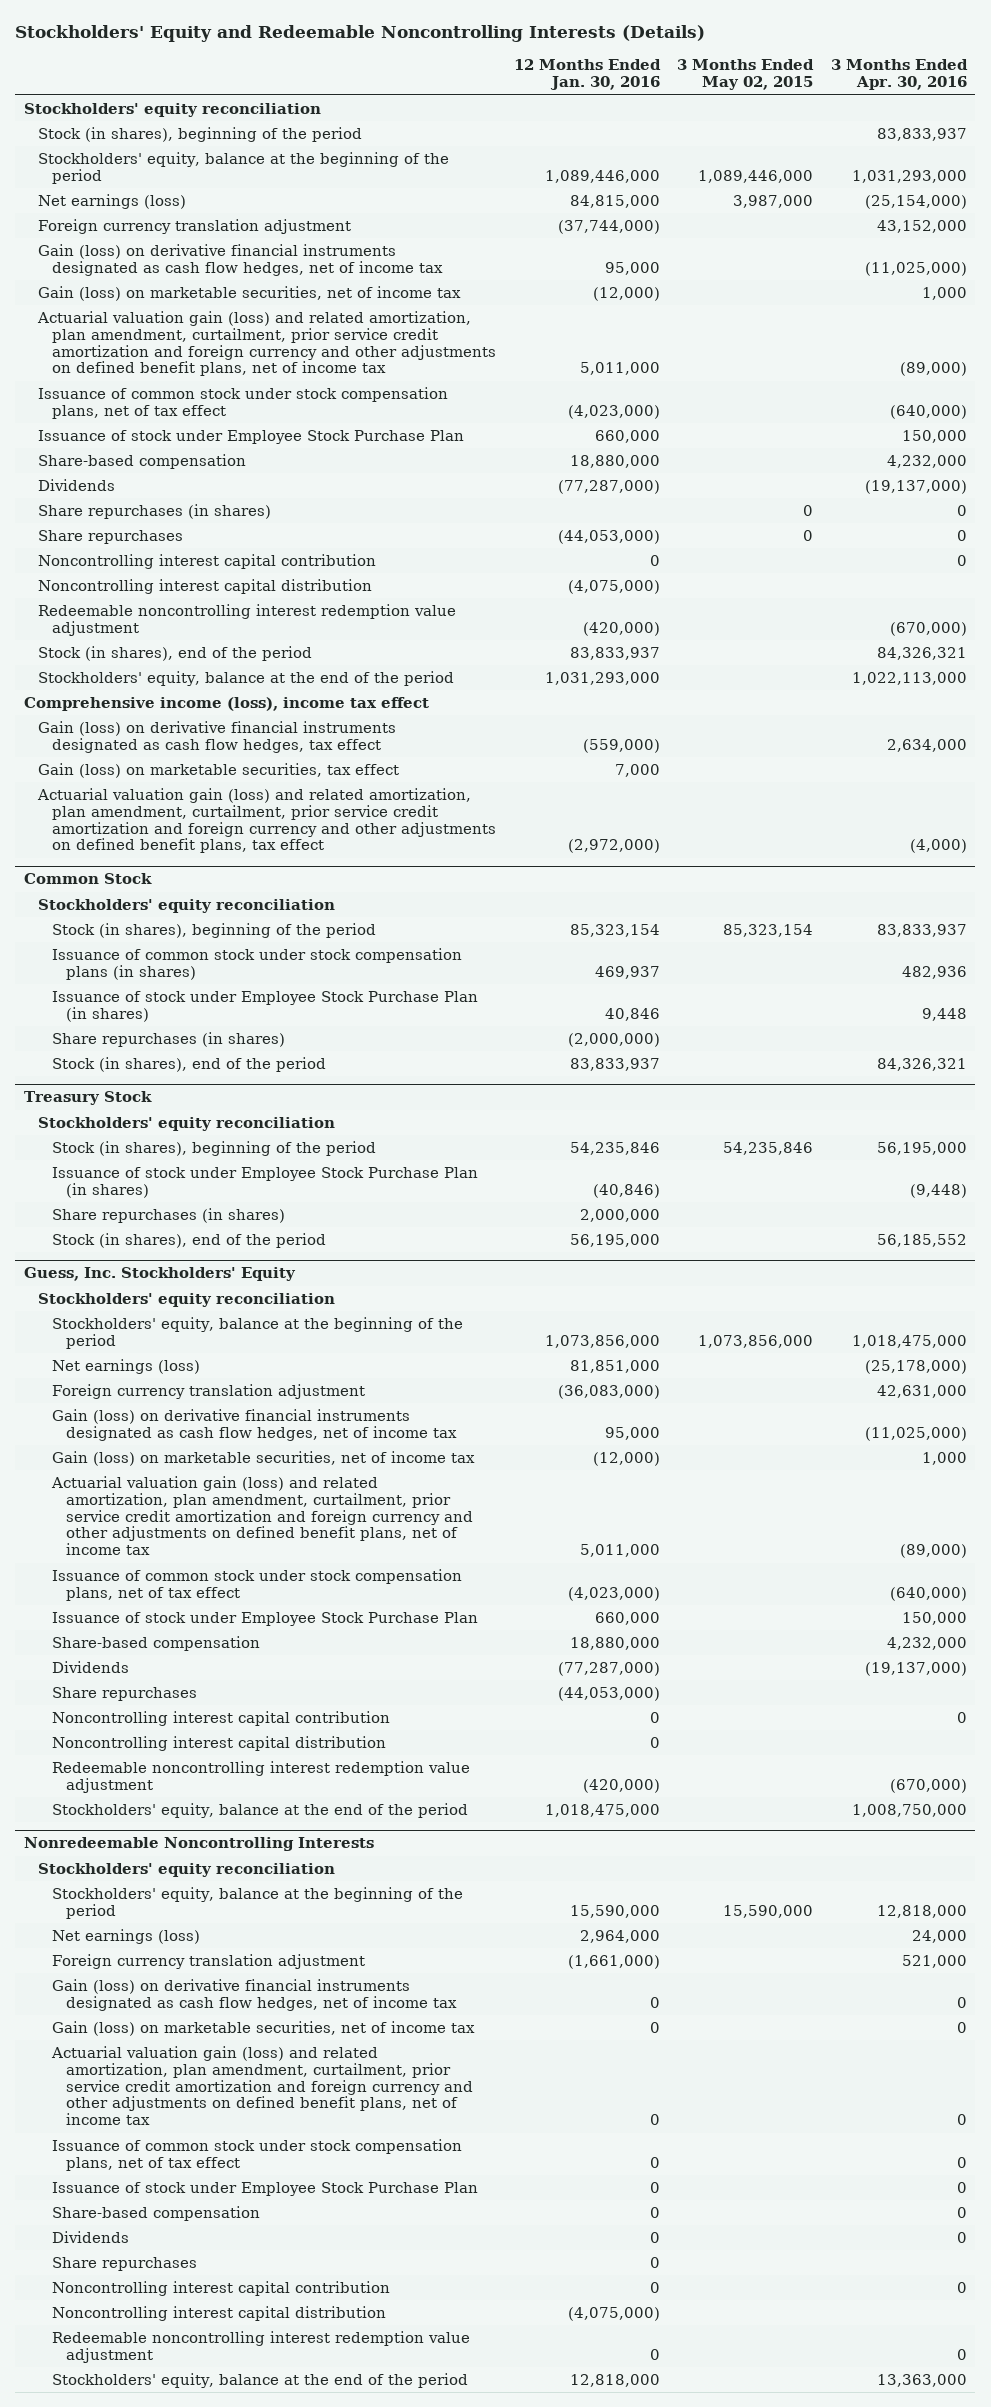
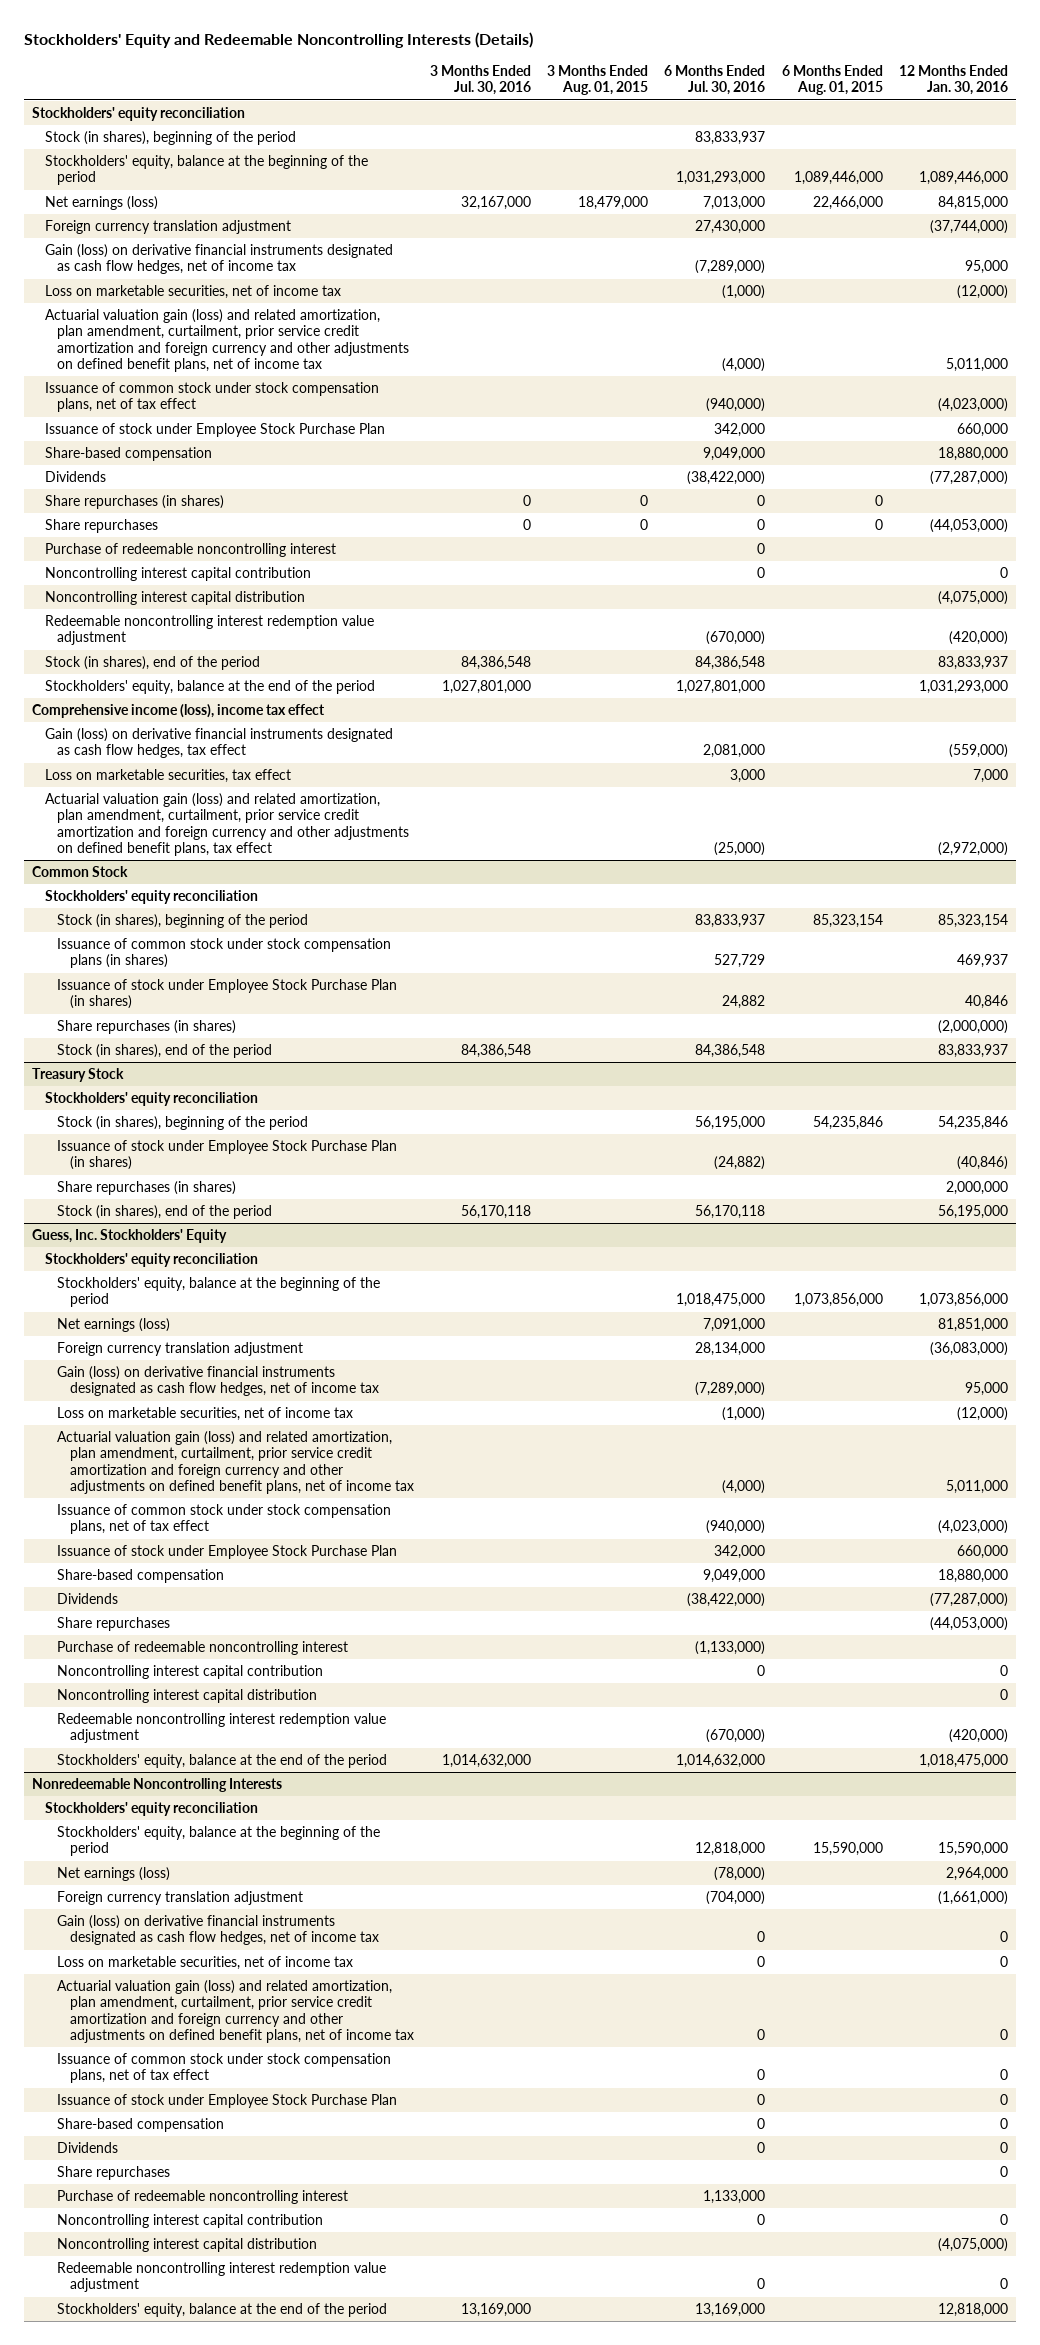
- | 12 Months Ended Jan. 30, 2016 | 3 Months Ended May 02, 2015 | 3 Months Ended Apr. 30, 2016
+ | 3 Months Ended Jul. 30, 2016 | 3 Months Ended Aug. 01, 2015 | 6 Months Ended Jul. 30, 2016 | 6 Months Ended Aug. 01, 2015 | 12 Months Ended Jan. 30, 2016
- Gain (loss) on marketable securities, net of income tax | (12,000) | | 1,000
+ Loss on marketable securities, net of income tax | | | (1,000) | | (12,000)
+ Purchase of redeemable noncontrolling interest | | | 0 | |
- Gain (loss) on marketable securities, tax effect | 7,000 | |
+ Loss on marketable securities, tax effect | | | 3,000 | | 7,000
@ Guess, Inc. Stockholders' Equity
- Gain (loss) on marketable securities, net of income tax | (12,000) | | 1,000
+ Loss on marketable securities, net of income tax | | | (1,000) | | (12,000)
+ Purchase of redeemable noncontrolling interest | | | (1,133,000) | |
@ Nonredeemable Noncontrolling Interests
- Gain (loss) on marketable securities, net of income tax | 0 | | 0
+ Loss on marketable securities, net of income tax | | | 0 | | 0
+ Purchase of redeemable noncontrolling interest | | | 1,133,000 | |

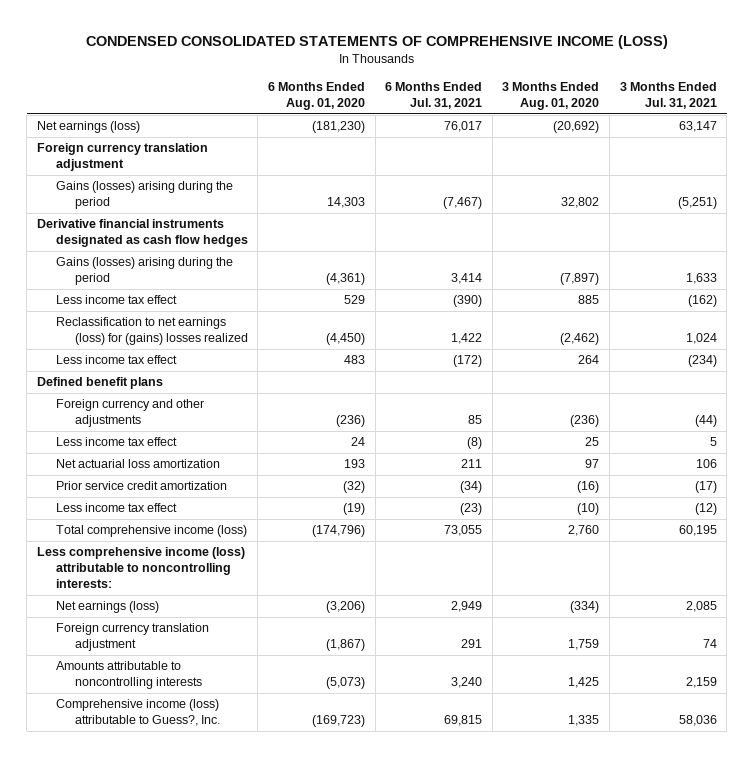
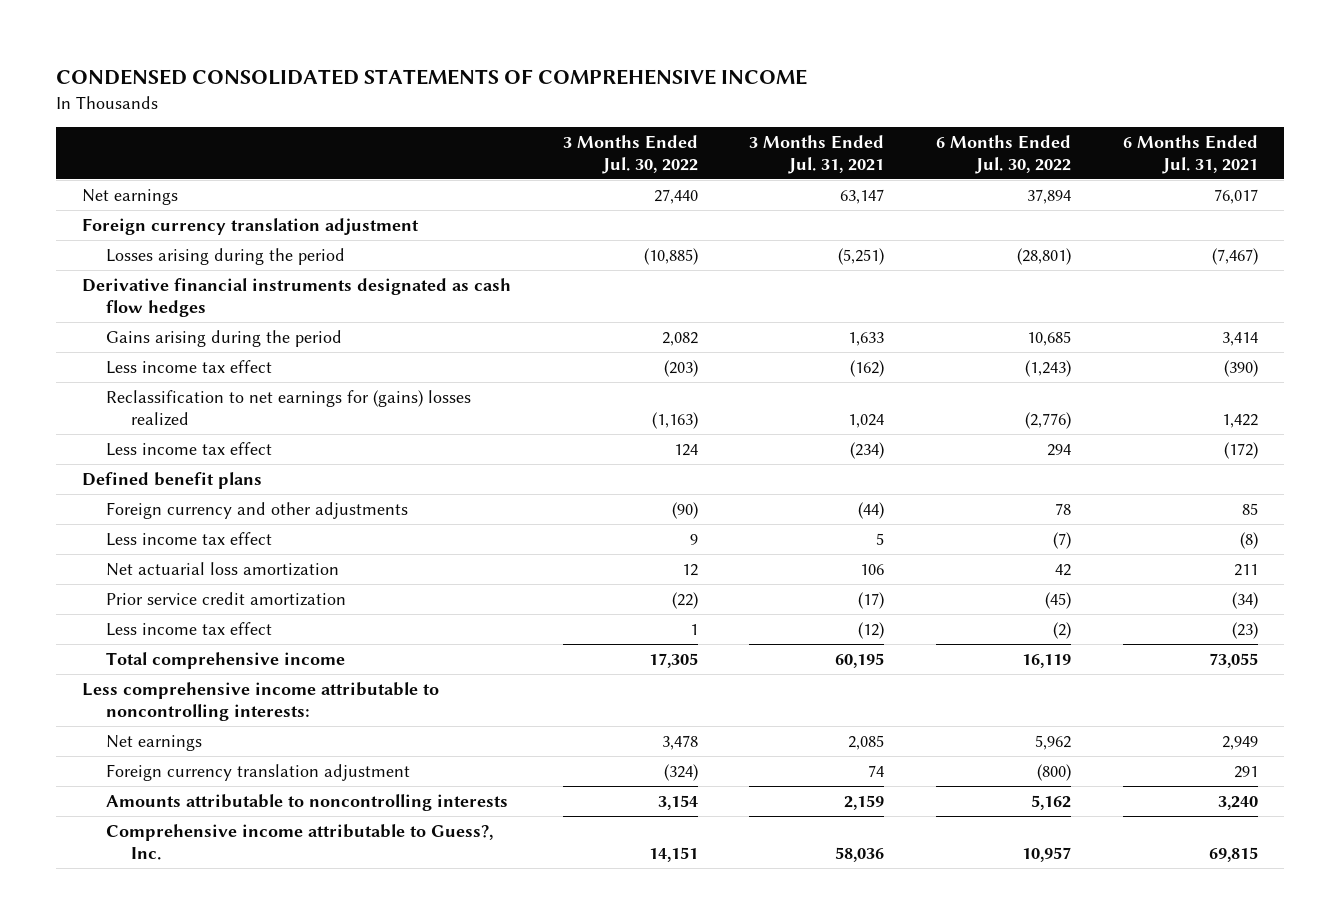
- CONDENSED CONSOLIDATED STATEMENTS OF COMPREHENSIVE INCOME (LOSS)
+ CONDENSED CONSOLIDATED STATEMENTS OF COMPREHENSIVE INCOME
- | 6 Months Ended Aug. 01, 2020 | 6 Months Ended Jul. 31, 2021 | 3 Months Ended Aug. 01, 2020 | 3 Months Ended Jul. 31, 2021
+ | 3 Months Ended Jul. 30, 2022 | 3 Months Ended Jul. 31, 2021 | 6 Months Ended Jul. 30, 2022 | 6 Months Ended Jul. 31, 2021
- Net earnings (loss) | (181,230) | 76,017 | (20,692) | 63,147
+ Net earnings | 27,440 | 63,147 | 37,894 | 76,017
- Gains (losses) arising during the period | 14,303 | (7,467) | 32,802 | (5,251)
+ Losses arising during the period | (10,885) | (5,251) | (28,801) | (7,467)
- Gains (losses) arising during the period | (4,361) | 3,414 | (7,897) | 1,633
+ Gains arising during the period | 2,082 | 1,633 | 10,685 | 3,414
- Reclassification to net earnings (loss) for (gains) losses realized | (4,450) | 1,422 | (2,462) | 1,024
+ Reclassification to net earnings for (gains) losses realized | (1,163) | 1,024 | (2,776) | 1,422
- Total comprehensive income (loss) | (174,796) | 73,055 | 2,760 | 60,195
- Less comprehensive income (loss) attributable to noncontrolling interests:
- Net earnings (loss) | (3,206) | 2,949 | (334) | 2,085
+ Total comprehensive income | 17,305 | 60,195 | 16,119 | 73,055
+ Less comprehensive income attributable to noncontrolling interests:
+ Net earnings | 3,478 | 2,085 | 5,962 | 2,949
- Comprehensive income (loss) attributable to Guess?, Inc. | (169,723) | 69,815 | 1,335 | 58,036
+ Comprehensive income attributable to Guess?, Inc. | 14,151 | 58,036 | 10,957 | 69,815

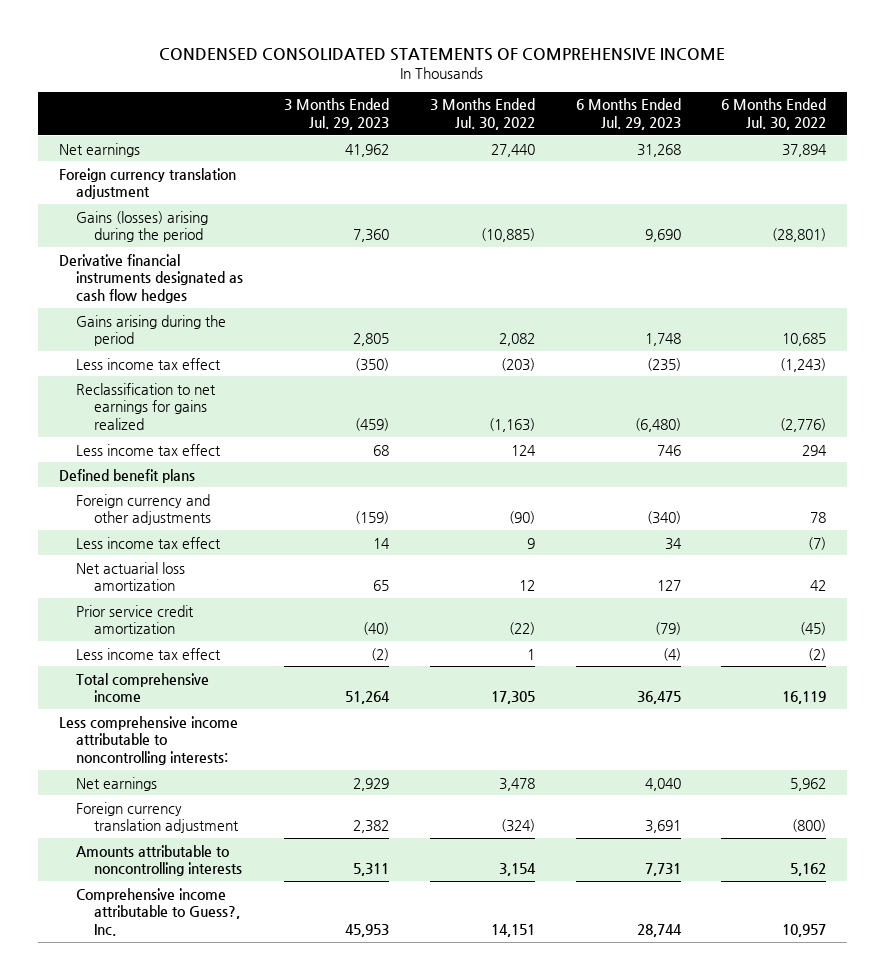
- | 3 Months Ended Jul. 30, 2022 | 3 Months Ended Jul. 31, 2021 | 6 Months Ended Jul. 30, 2022 | 6 Months Ended Jul. 31, 2021
+ | 3 Months Ended Jul. 29, 2023 | 3 Months Ended Jul. 30, 2022 | 6 Months Ended Jul. 29, 2023 | 6 Months Ended Jul. 30, 2022
- Losses arising during the period | (10,885) | (5,251) | (28,801) | (7,467)
+ Gains (losses) arising during the period | 7,360 | (10,885) | 9,690 | (28,801)
- Reclassification to net earnings for (gains) losses realized | (1,163) | 1,024 | (2,776) | 1,422
+ Reclassification to net earnings for gains realized | (459) | (1,163) | (6,480) | (2,776)

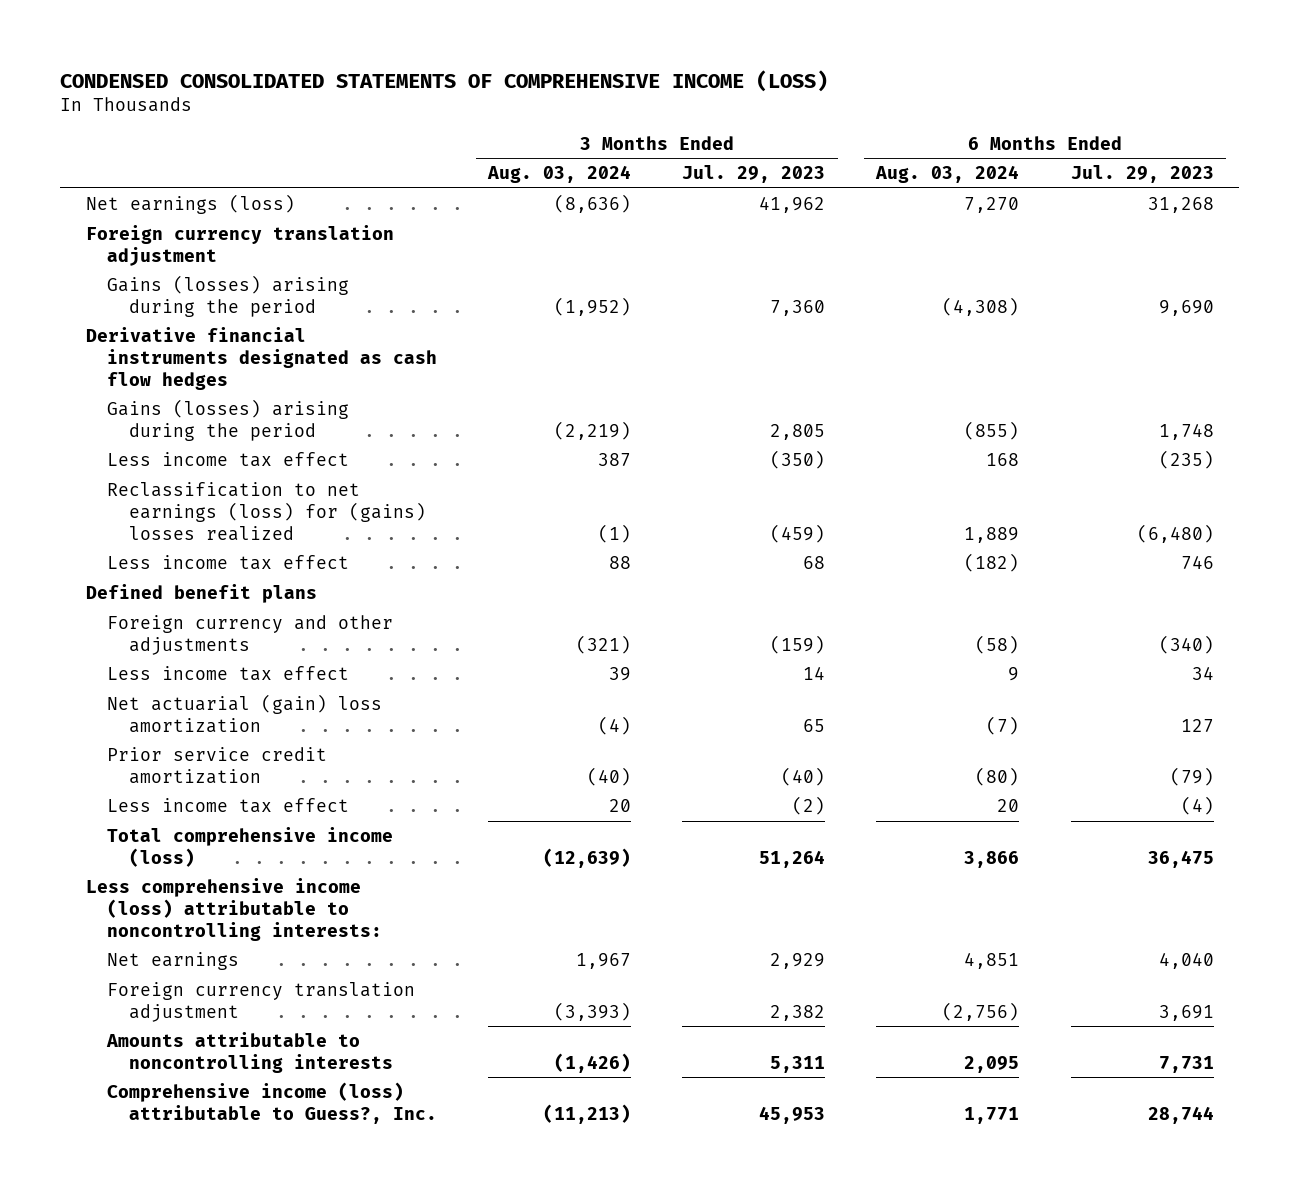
- CONDENSED CONSOLIDATED STATEMENTS OF COMPREHENSIVE INCOME
+ CONDENSED CONSOLIDATED STATEMENTS OF COMPREHENSIVE INCOME (LOSS)
- | 3 Months Ended Jul. 29, 2023 | 3 Months Ended Jul. 30, 2022 | 6 Months Ended Jul. 29, 2023 | 6 Months Ended Jul. 30, 2022
+ | 3 Months Ended Aug. 03, 2024 | 3 Months Ended Jul. 29, 2023 | 6 Months Ended Aug. 03, 2024 | 6 Months Ended Jul. 29, 2023
- Net earnings | 41,962 | 27,440 | 31,268 | 37,894
+ Net earnings (loss) | (8,636) | 41,962 | 7,270 | 31,268
- Gains arising during the period | 2,805 | 2,082 | 1,748 | 10,685
+ Gains (losses) arising during the period | (2,219) | 2,805 | (855) | 1,748
- Reclassification to net earnings for gains realized | (459) | (1,163) | (6,480) | (2,776)
+ Reclassification to net earnings (loss) for (gains) losses realized | (1) | (459) | 1,889 | (6,480)
- Net actuarial loss amortization | 65 | 12 | 127 | 42
+ Net actuarial (gain) loss amortization | (4) | 65 | (7) | 127
- Total comprehensive income | 51,264 | 17,305 | 36,475 | 16,119
- Less comprehensive income attributable to noncontrolling interests:
+ Total comprehensive income (loss) | (12,639) | 51,264 | 3,866 | 36,475
+ Less comprehensive income (loss) attributable to noncontrolling interests:
- Comprehensive income attributable to Guess?, Inc. | 45,953 | 14,151 | 28,744 | 10,957
+ Comprehensive income (loss) attributable to Guess?, Inc. | (11,213) | 45,953 | 1,771 | 28,744

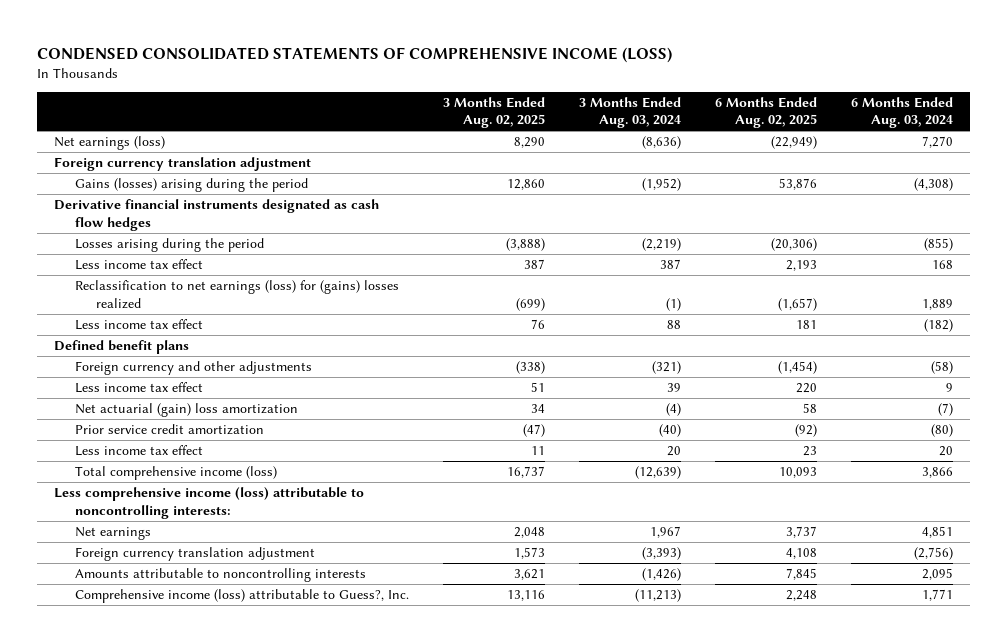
- | 3 Months Ended Aug. 03, 2024 | 3 Months Ended Jul. 29, 2023 | 6 Months Ended Aug. 03, 2024 | 6 Months Ended Jul. 29, 2023
+ | 3 Months Ended Aug. 02, 2025 | 3 Months Ended Aug. 03, 2024 | 6 Months Ended Aug. 02, 2025 | 6 Months Ended Aug. 03, 2024
- Gains (losses) arising during the period | (2,219) | 2,805 | (855) | 1,748
+ Losses arising during the period | (3,888) | (2,219) | (20,306) | (855)

